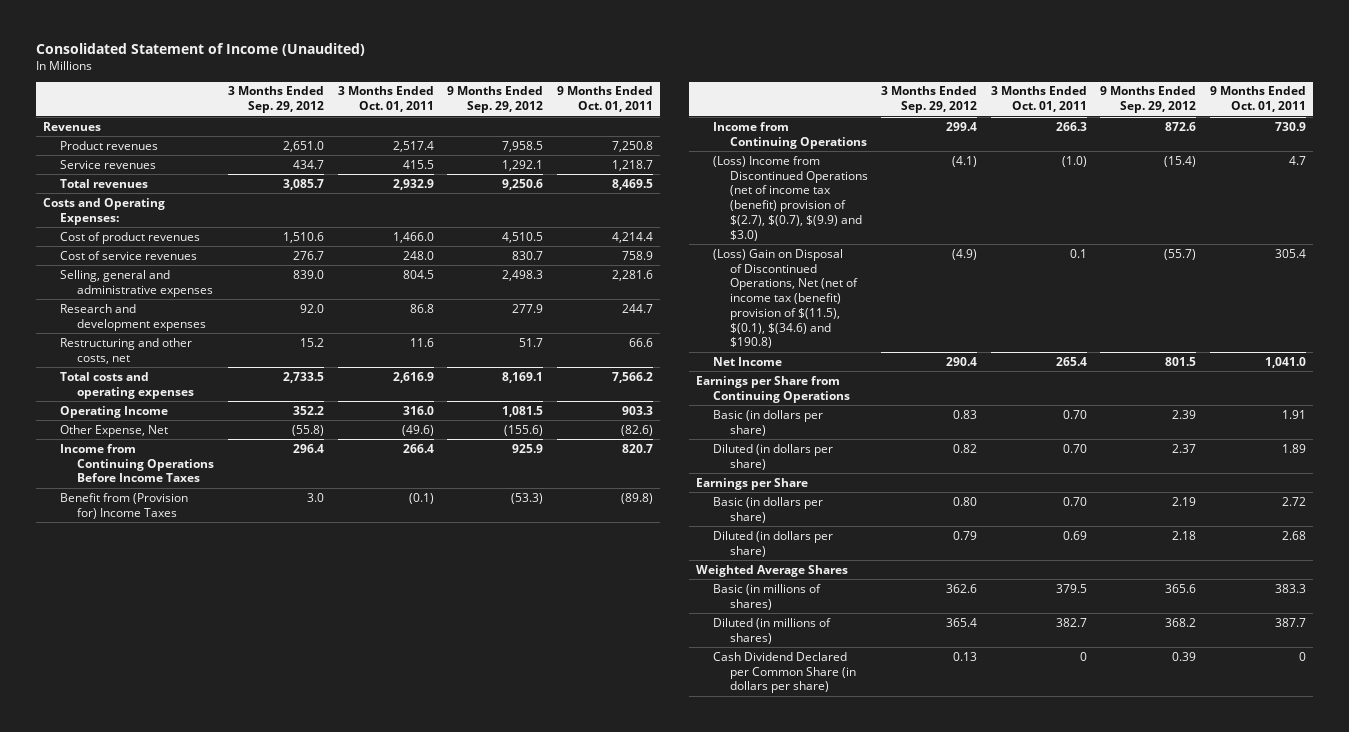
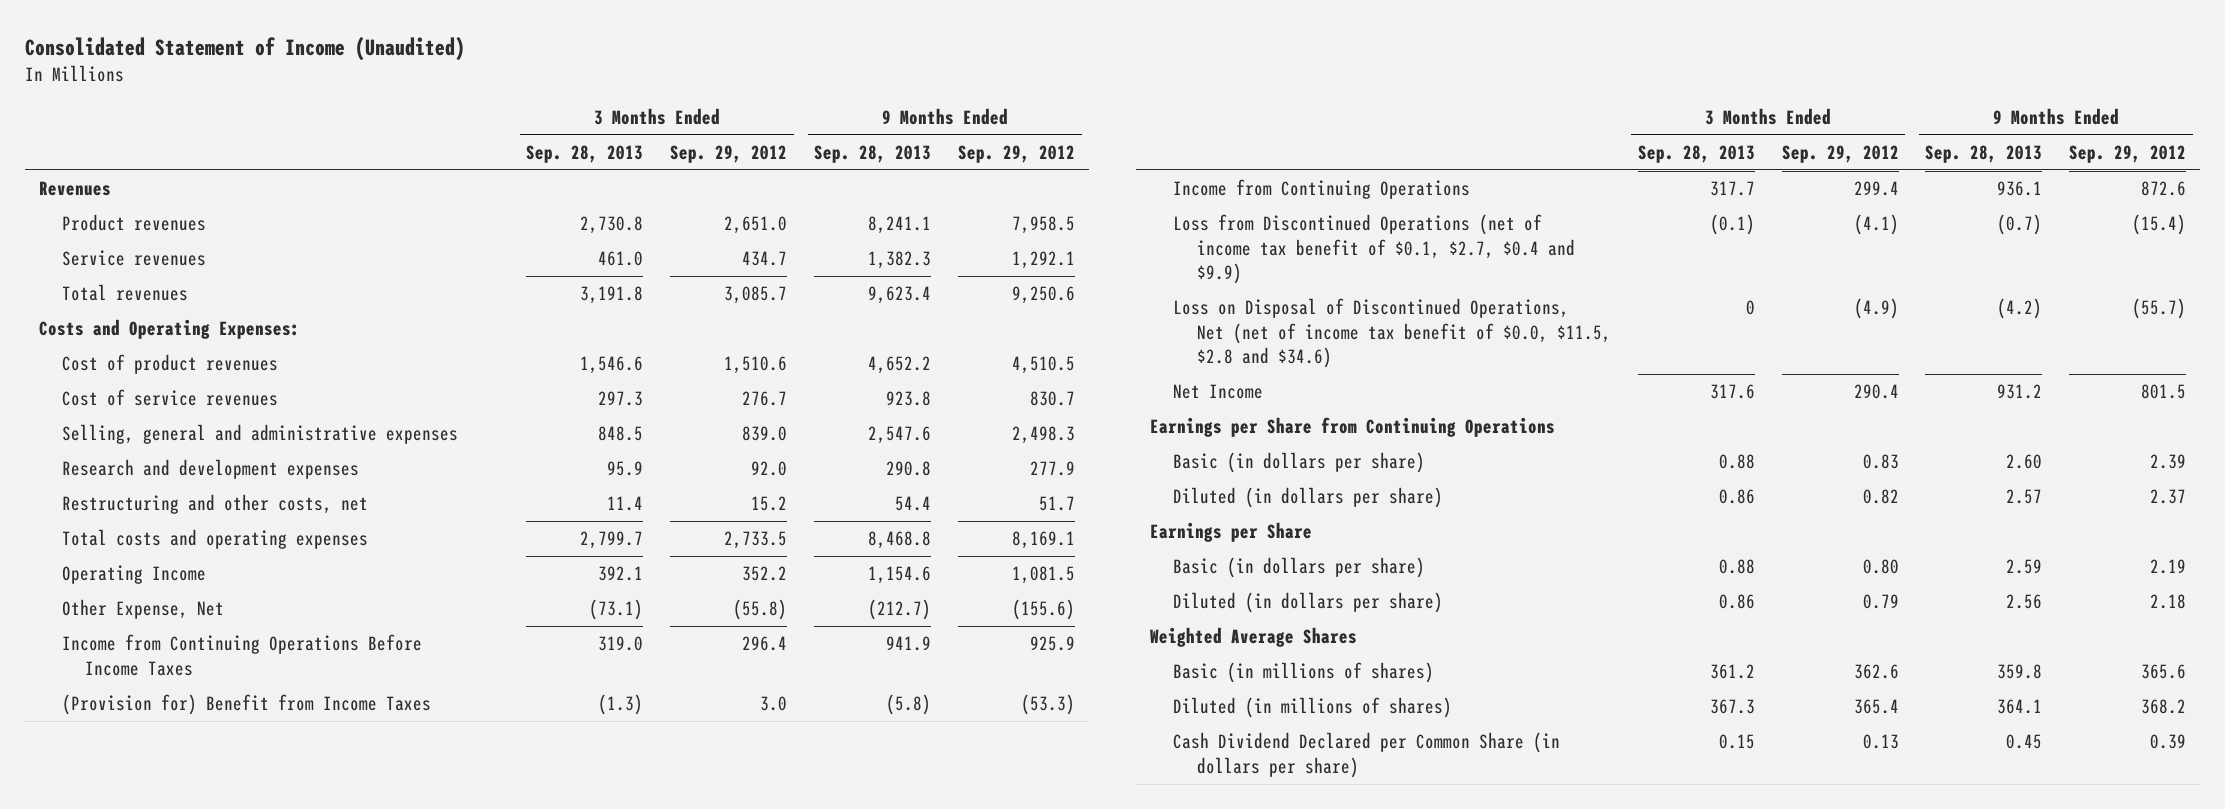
- | 3 Months Ended Sep. 29, 2012 | 3 Months Ended Oct. 01, 2011 | 9 Months Ended Sep. 29, 2012 | 9 Months Ended Oct. 01, 2011
+ | 3 Months Ended Sep. 28, 2013 | 3 Months Ended Sep. 29, 2012 | 9 Months Ended Sep. 28, 2013 | 9 Months Ended Sep. 29, 2012
- Benefit from (Provision for) Income Taxes | 3.0 | (0.1) | (53.3) | (89.8)
+ (Provision for) Benefit from Income Taxes | (1.3) | 3.0 | (5.8) | (53.3)
- (Loss) Income from Discontinued Operations (net of income tax (benefit) provision of $(2.7), $(0.7), $(9.9) and $3.0) | (4.1) | (1.0) | (15.4) | 4.7
- (Loss) Gain on Disposal of Discontinued Operations, Net (net of income tax (benefit) provision of $(11.5), $(0.1), $(34.6) and $190.8) | (4.9) | 0.1 | (55.7) | 305.4
+ Loss from Discontinued Operations (net of income tax benefit of $0.1, $2.7, $0.4 and $9.9) | (0.1) | (4.1) | (0.7) | (15.4)
+ Loss on Disposal of Discontinued Operations, Net (net of income tax benefit of $0.0, $11.5, $2.8 and $34.6) | 0 | (4.9) | (4.2) | (55.7)

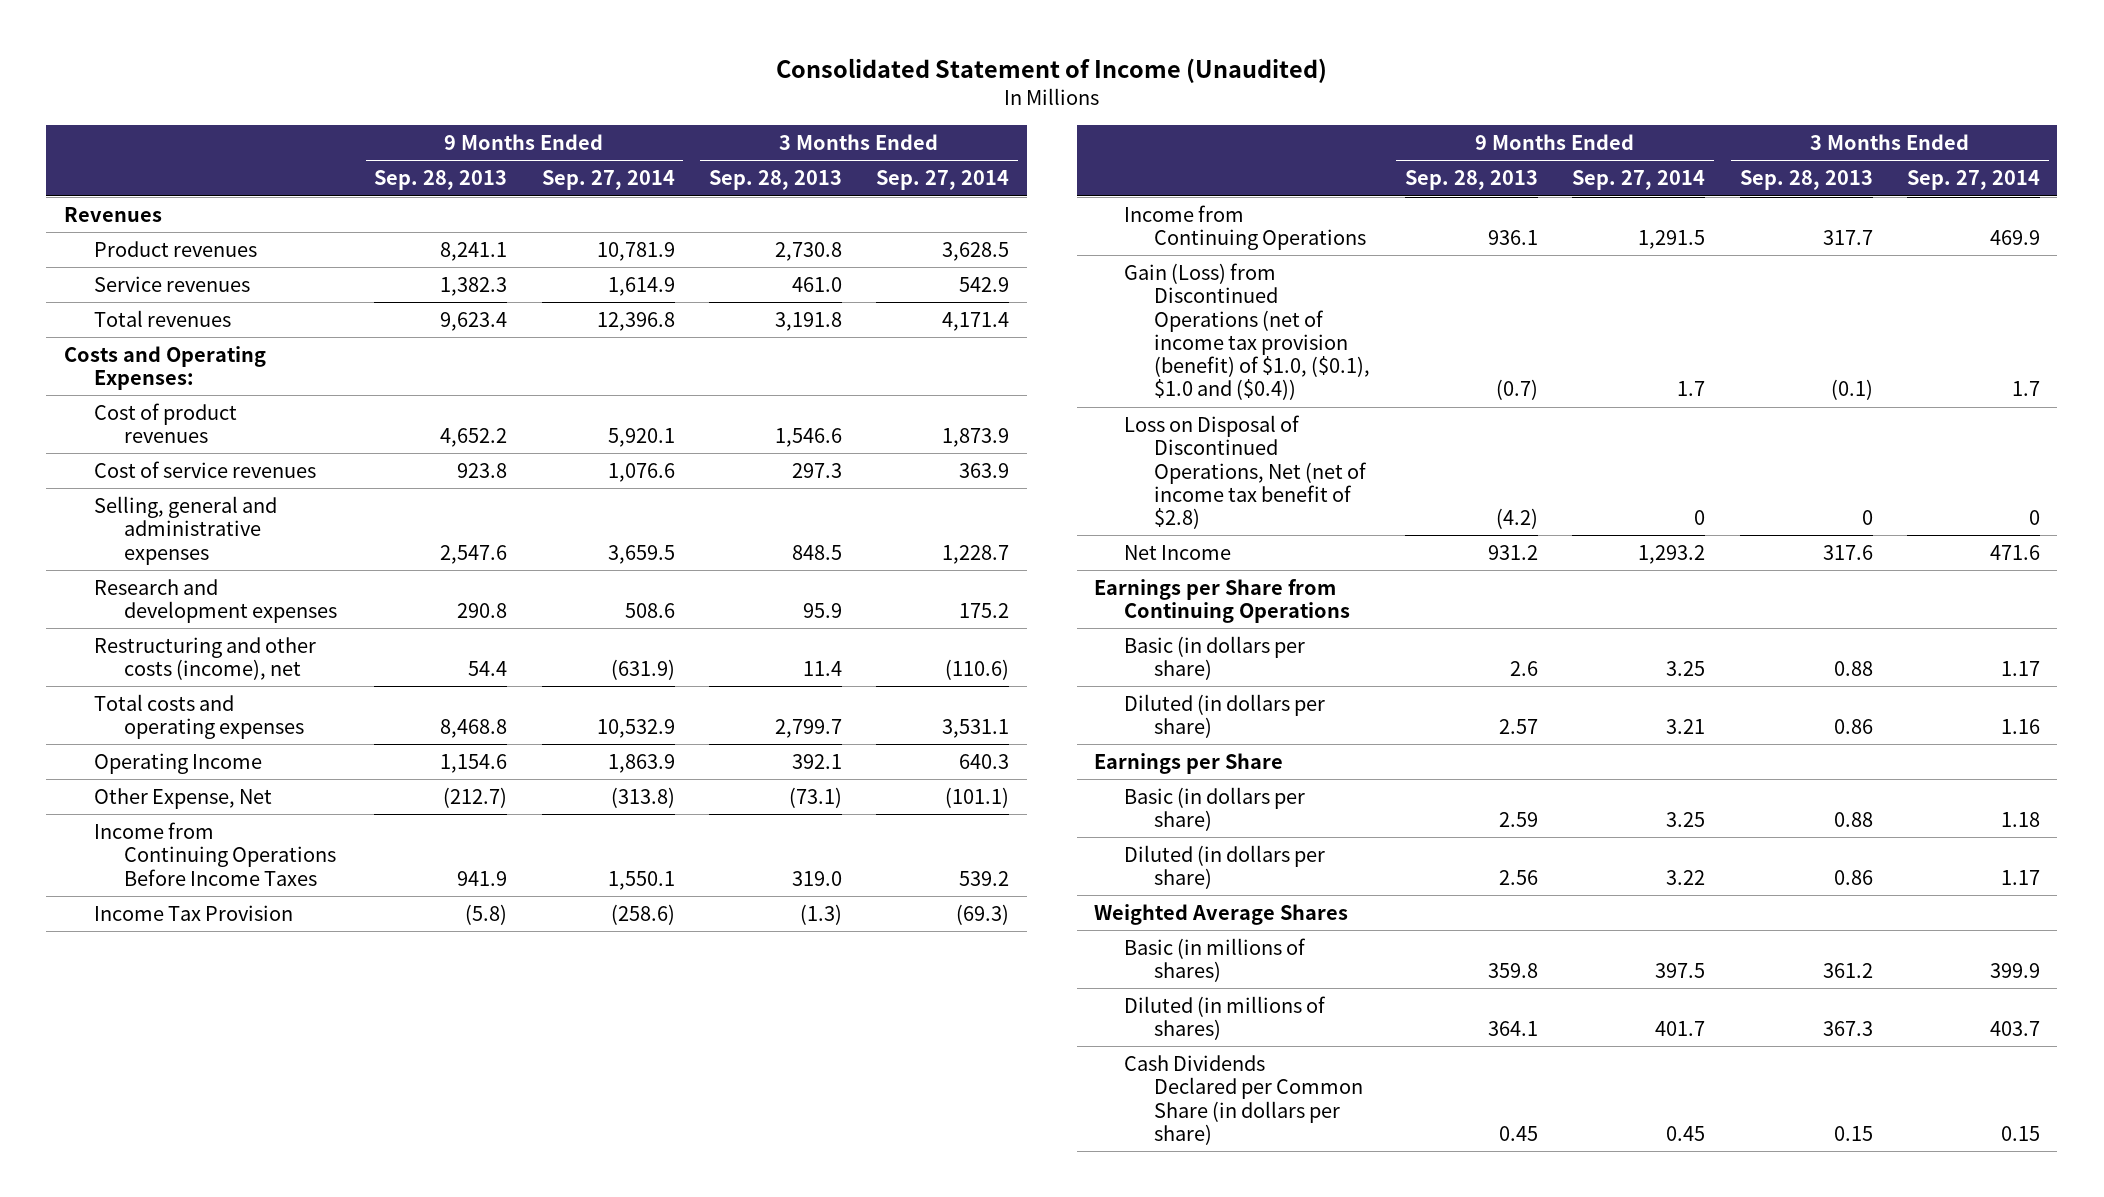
- | 3 Months Ended Sep. 28, 2013 | 3 Months Ended Sep. 29, 2012 | 9 Months Ended Sep. 28, 2013 | 9 Months Ended Sep. 29, 2012
+ | 9 Months Ended Sep. 28, 2013 | 9 Months Ended Sep. 27, 2014 | 3 Months Ended Sep. 28, 2013 | 3 Months Ended Sep. 27, 2014
- Restructuring and other costs, net | 11.4 | 15.2 | 54.4 | 51.7
+ Restructuring and other costs (income), net | 54.4 | (631.9) | 11.4 | (110.6)
- (Provision for) Benefit from Income Taxes | (1.3) | 3.0 | (5.8) | (53.3)
+ Income Tax Provision | (5.8) | (258.6) | (1.3) | (69.3)
- Loss from Discontinued Operations (net of income tax benefit of $0.1, $2.7, $0.4 and $9.9) | (0.1) | (4.1) | (0.7) | (15.4)
- Loss on Disposal of Discontinued Operations, Net (net of income tax benefit of $0.0, $11.5, $2.8 and $34.6) | 0 | (4.9) | (4.2) | (55.7)
+ Gain (Loss) from Discontinued Operations (net of income tax provision (benefit) of $1.0, ($0.1), $1.0 and ($0.4)) | (0.7) | 1.7 | (0.1) | 1.7
+ Loss on Disposal of Discontinued Operations, Net (net of income tax benefit of $2.8) | (4.2) | 0 | 0 | 0
- Basic (in dollars per share) | 0.88 | 0.83 | 2.60 | 2.39
+ Basic (in dollars per share) | 2.6 | 3.25 | 0.88 | 1.17
- Cash Dividend Declared per Common Share (in dollars per share) | 0.15 | 0.13 | 0.45 | 0.39
+ Cash Dividends Declared per Common Share (in dollars per share) | 0.45 | 0.45 | 0.15 | 0.15

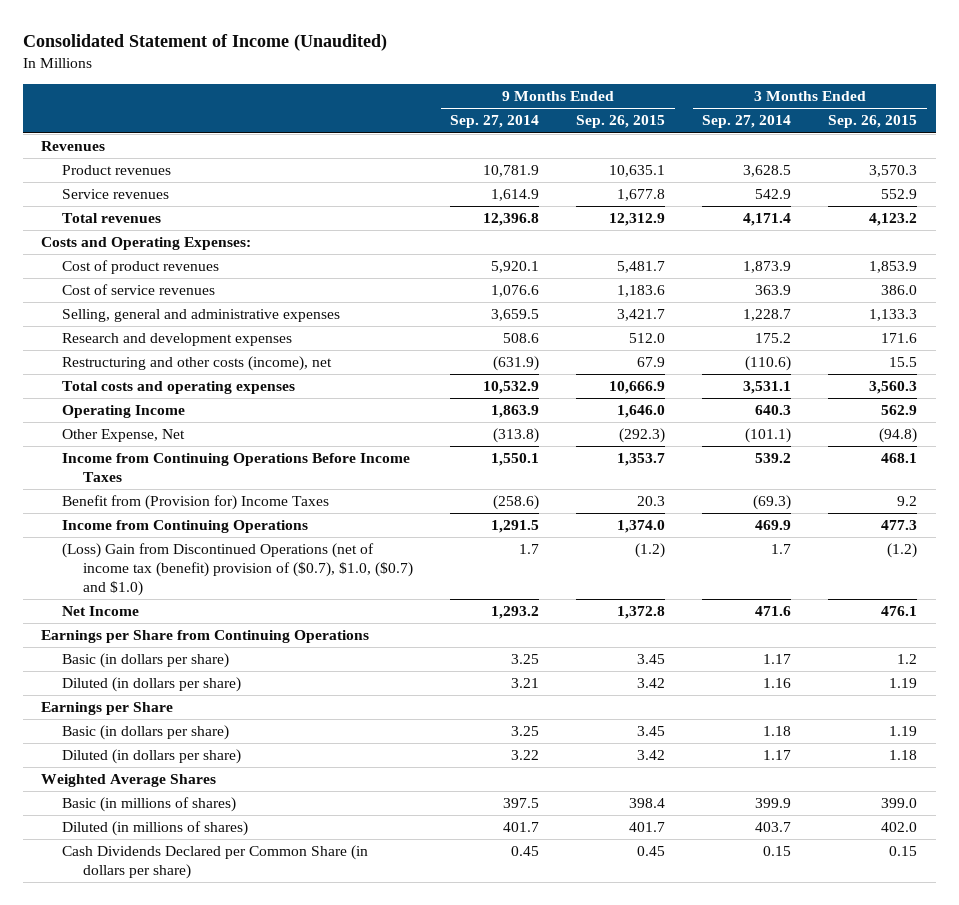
- | 9 Months Ended Sep. 28, 2013 | 9 Months Ended Sep. 27, 2014 | 3 Months Ended Sep. 28, 2013 | 3 Months Ended Sep. 27, 2014
+ | 9 Months Ended Sep. 27, 2014 | 9 Months Ended Sep. 26, 2015 | 3 Months Ended Sep. 27, 2014 | 3 Months Ended Sep. 26, 2015
- Income Tax Provision | (5.8) | (258.6) | (1.3) | (69.3)
+ Benefit from (Provision for) Income Taxes | (258.6) | 20.3 | (69.3) | 9.2
- Gain (Loss) from Discontinued Operations (net of income tax provision (benefit) of $1.0, ($0.1), $1.0 and ($0.4)) | (0.7) | 1.7 | (0.1) | 1.7
- Loss on Disposal of Discontinued Operations, Net (net of income tax benefit of $2.8) | (4.2) | 0 | 0 | 0
+ (Loss) Gain from Discontinued Operations (net of income tax (benefit) provision of ($0.7), $1.0, ($0.7) and $1.0) | 1.7 | (1.2) | 1.7 | (1.2)

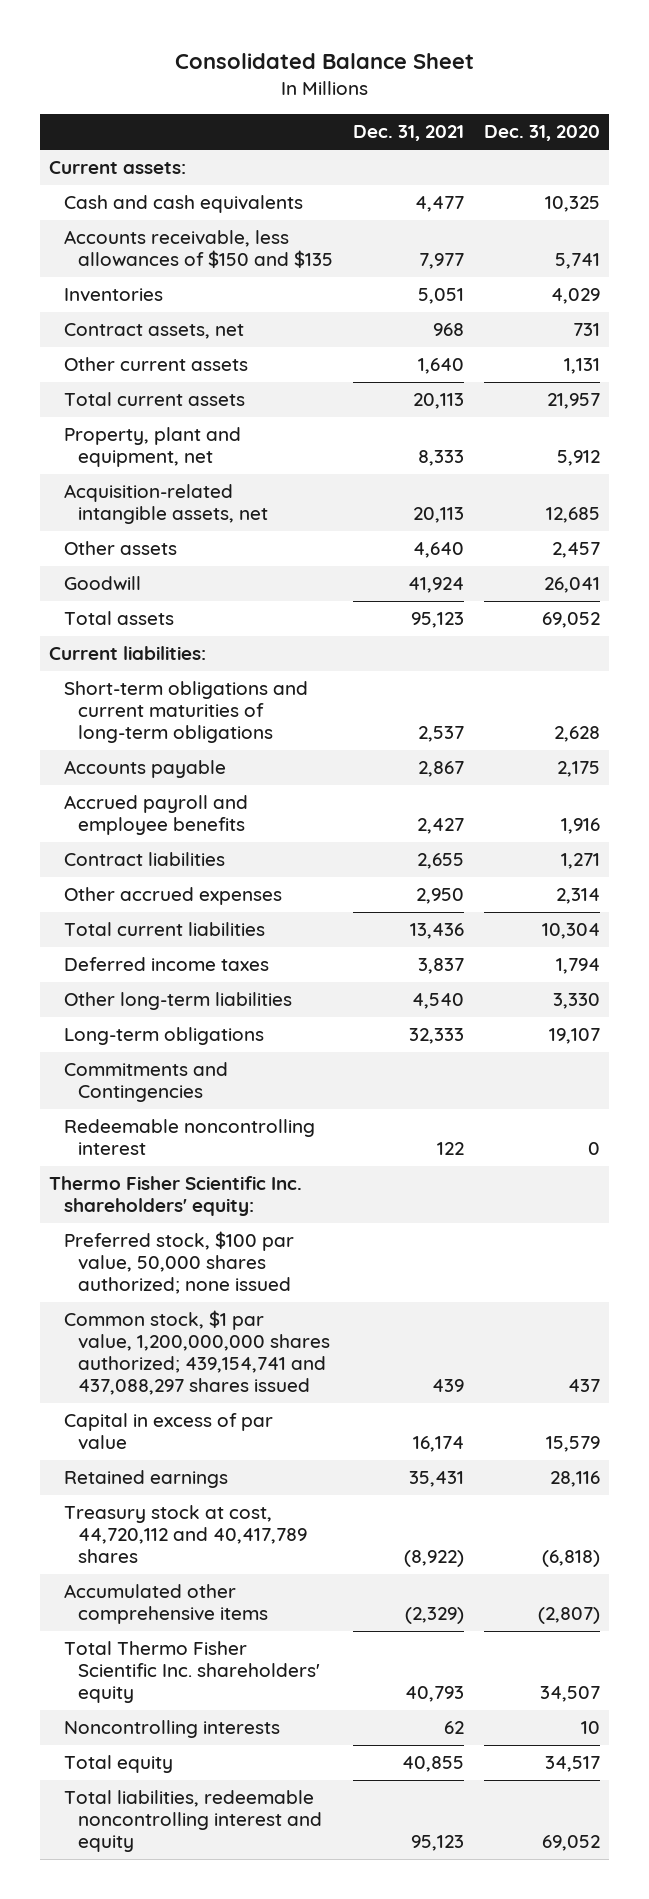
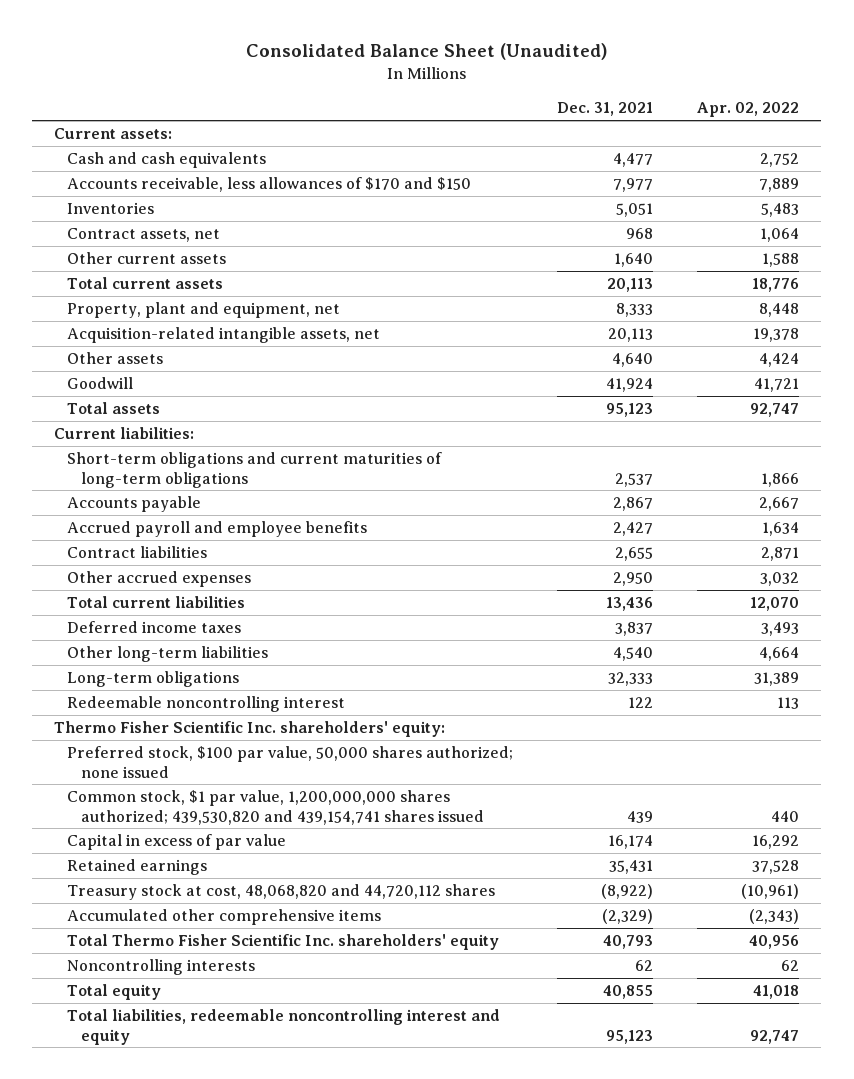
- Consolidated Balance Sheet
+ Consolidated Balance Sheet (Unaudited)
- | Dec. 31, 2021 | Dec. 31, 2020
+ | Dec. 31, 2021 | Apr. 02, 2022
- Accounts receivable, less allowances of $150 and $135 | 7,977 | 5,741
+ Accounts receivable, less allowances of $170 and $150 | 7,977 | 7,889
- Commitments and Contingencies
- Common stock, $1 par value, 1,200,000,000 shares authorized; 439,154,741 and 437,088,297 shares issued | 439 | 437
+ Common stock, $1 par value, 1,200,000,000 shares authorized; 439,530,820 and 439,154,741 shares issued | 439 | 440
- Treasury stock at cost, 44,720,112 and 40,417,789 shares | (8,922) | (6,818)
+ Treasury stock at cost, 48,068,820 and 44,720,112 shares | (8,922) | (10,961)

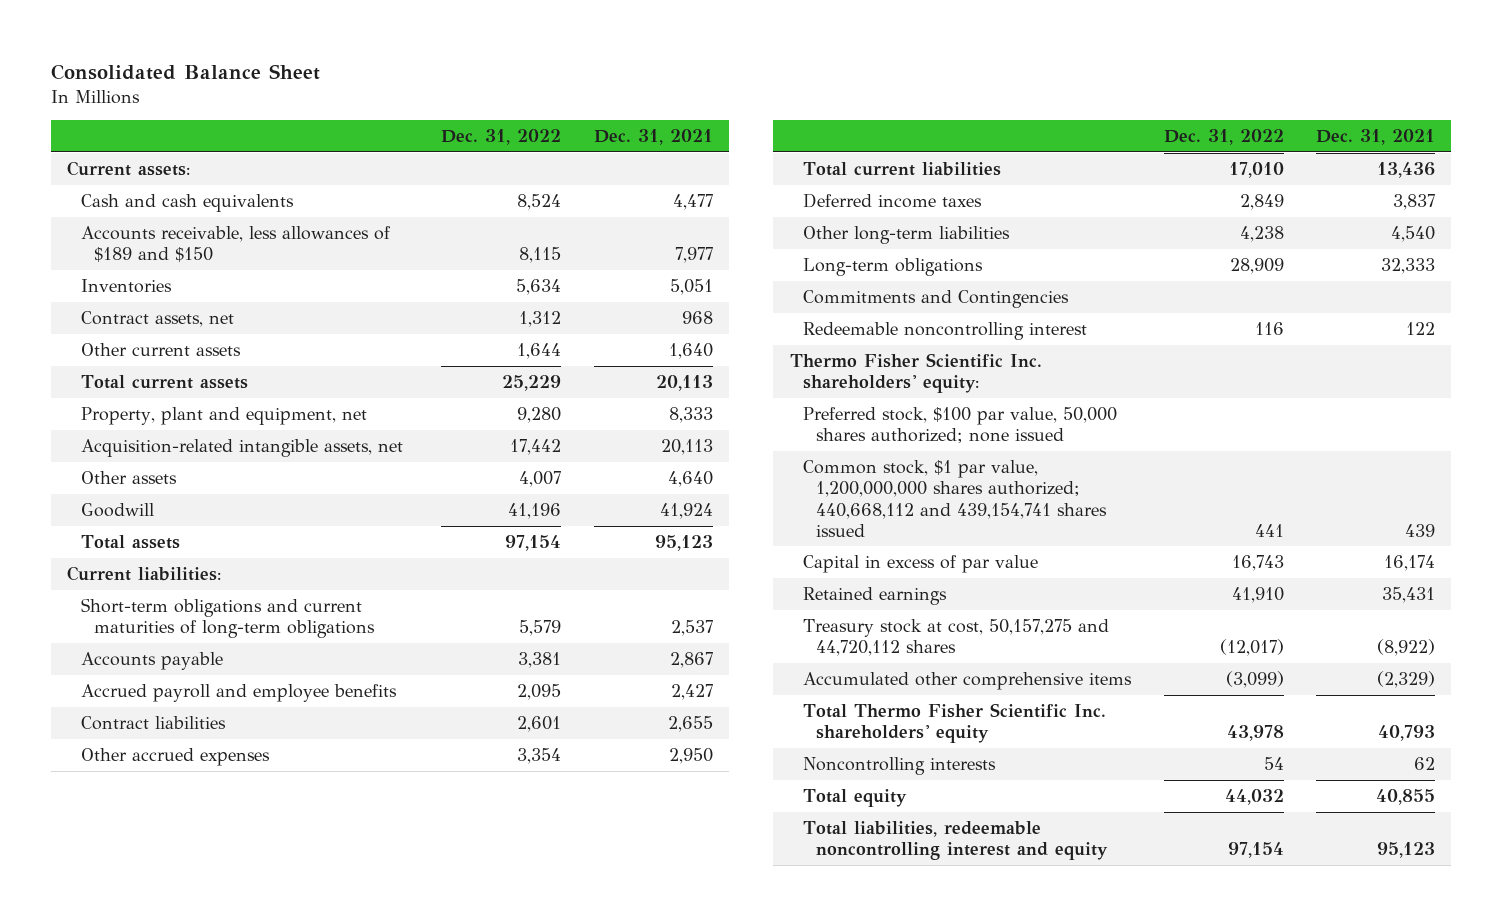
- Consolidated Balance Sheet (Unaudited)
+ Consolidated Balance Sheet
- | Dec. 31, 2021 | Apr. 02, 2022
+ | Dec. 31, 2022 | Dec. 31, 2021
- Accounts receivable, less allowances of $170 and $150 | 7,977 | 7,889
+ Accounts receivable, less allowances of $189 and $150 | 8,115 | 7,977
+ Commitments and Contingencies
- Common stock, $1 par value, 1,200,000,000 shares authorized; 439,530,820 and 439,154,741 shares issued | 439 | 440
+ Common stock, $1 par value, 1,200,000,000 shares authorized; 440,668,112 and 439,154,741 shares issued | 441 | 439
- Treasury stock at cost, 48,068,820 and 44,720,112 shares | (8,922) | (10,961)
+ Treasury stock at cost, 50,157,275 and 44,720,112 shares | (12,017) | (8,922)

